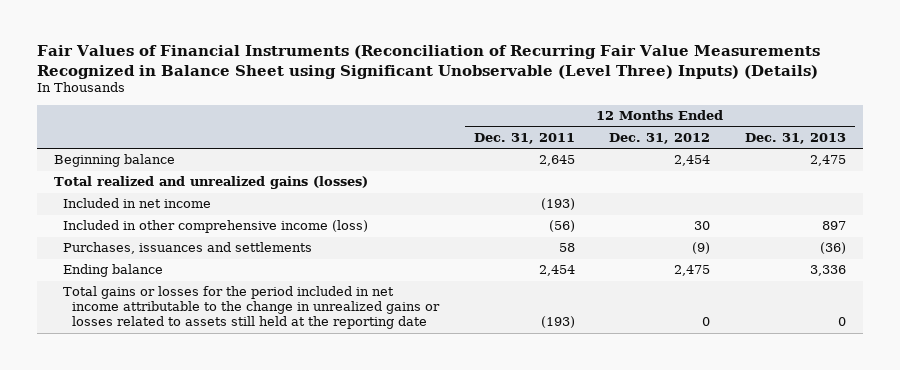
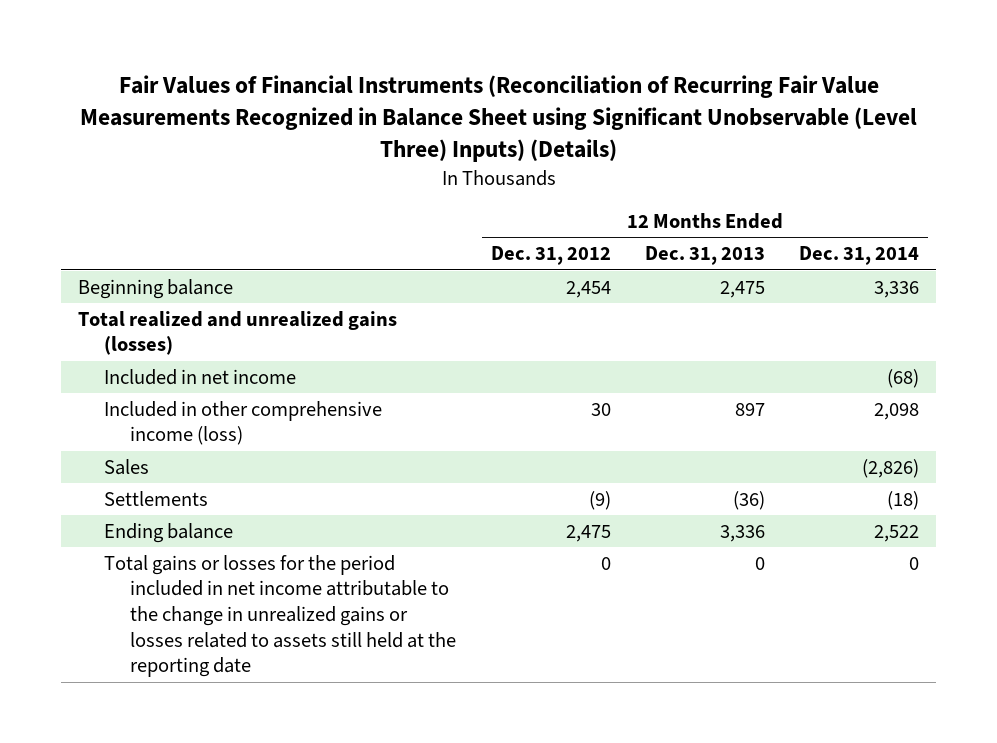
- | 12 Months Ended Dec. 31, 2011 | 12 Months Ended Dec. 31, 2012 | 12 Months Ended Dec. 31, 2013
+ | 12 Months Ended Dec. 31, 2012 | 12 Months Ended Dec. 31, 2013 | 12 Months Ended Dec. 31, 2014
- Purchases, issuances and settlements | 58 | (9) | (36)
+ Sales | | | (2,826)
+ Settlements | (9) | (36) | (18)

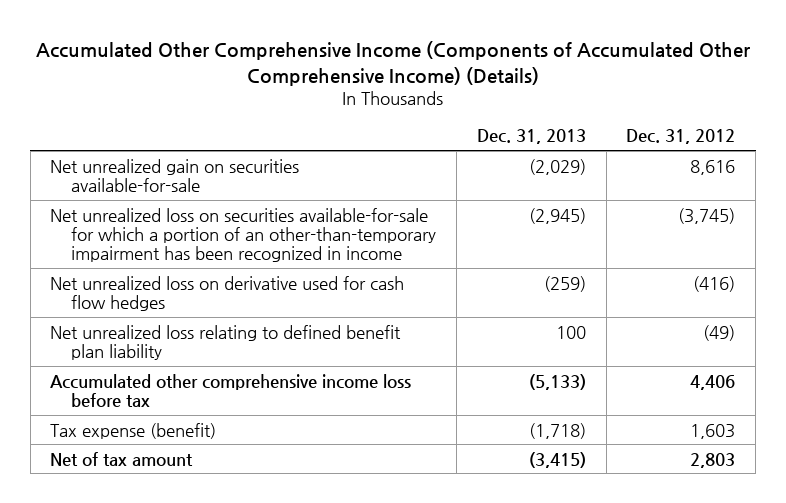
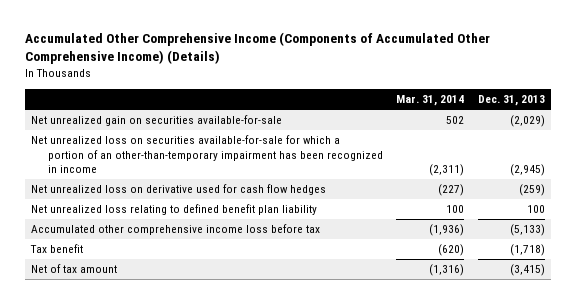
- | Dec. 31, 2013 | Dec. 31, 2012
+ | Mar. 31, 2014 | Dec. 31, 2013
- Tax expense (benefit) | (1,718) | 1,603
+ Tax benefit | (620) | (1,718)

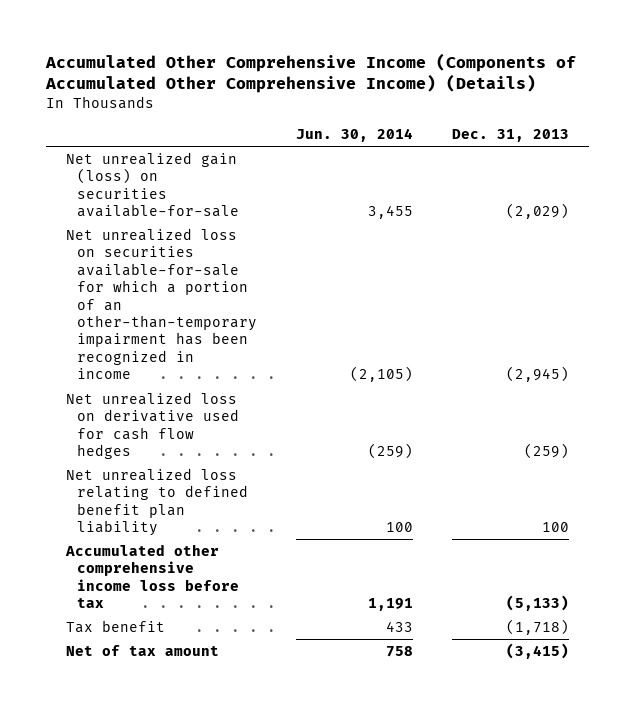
- | Mar. 31, 2014 | Dec. 31, 2013
+ | Jun. 30, 2014 | Dec. 31, 2013
- Net unrealized gain on securities available-for-sale | 502 | (2,029)
+ Net unrealized gain (loss) on securities available-for-sale | 3,455 | (2,029)

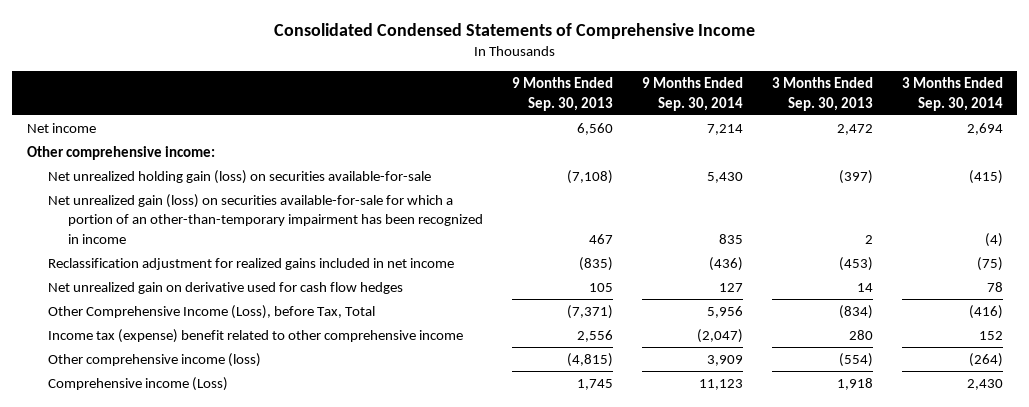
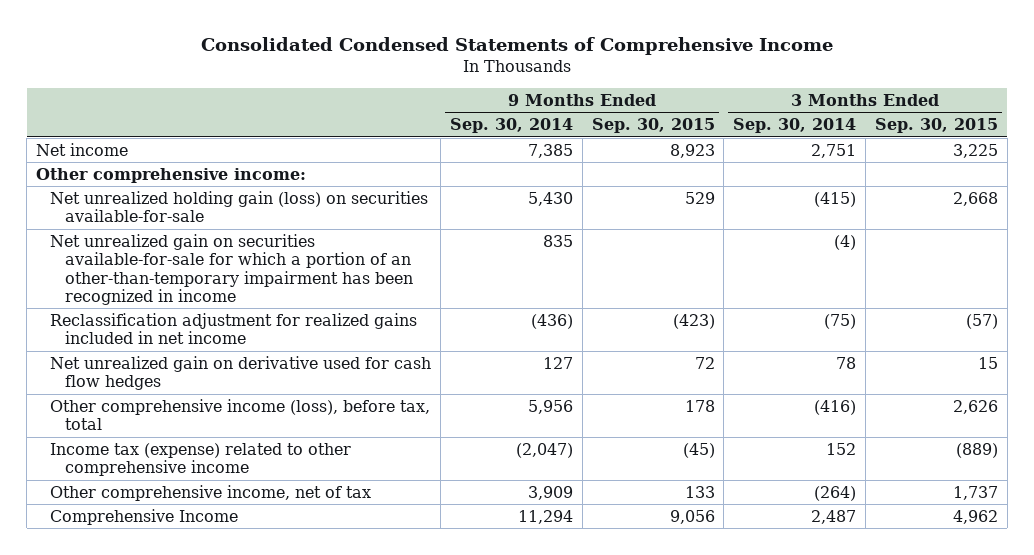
- | 9 Months Ended Sep. 30, 2013 | 9 Months Ended Sep. 30, 2014 | 3 Months Ended Sep. 30, 2013 | 3 Months Ended Sep. 30, 2014
+ | 9 Months Ended Sep. 30, 2014 | 9 Months Ended Sep. 30, 2015 | 3 Months Ended Sep. 30, 2014 | 3 Months Ended Sep. 30, 2015
- Net income | 6,560 | 7,214 | 2,472 | 2,694
+ Net income | 7,385 | 8,923 | 2,751 | 3,225
- Net unrealized gain (loss) on securities available-for-sale for which a portion of an other-than-temporary impairment has been recognized in income | 467 | 835 | 2 | (4)
+ Net unrealized gain on securities available-for-sale for which a portion of an other-than-temporary impairment has been recognized in income | 835 | | (4) |
- Other Comprehensive Income (Loss), before Tax, Total | (7,371) | 5,956 | (834) | (416)
- Income tax (expense) benefit related to other comprehensive income | 2,556 | (2,047) | 280 | 152
- Other comprehensive income (loss) | (4,815) | 3,909 | (554) | (264)
- Comprehensive income (Loss) | 1,745 | 11,123 | 1,918 | 2,430
+ Other comprehensive income (loss), before tax, total | 5,956 | 178 | (416) | 2,626
+ Income tax (expense) related to other comprehensive income | (2,047) | (45) | 152 | (889)
+ Other comprehensive income, net of tax | 3,909 | 133 | (264) | 1,737
+ Comprehensive Income | 11,294 | 9,056 | 2,487 | 4,962

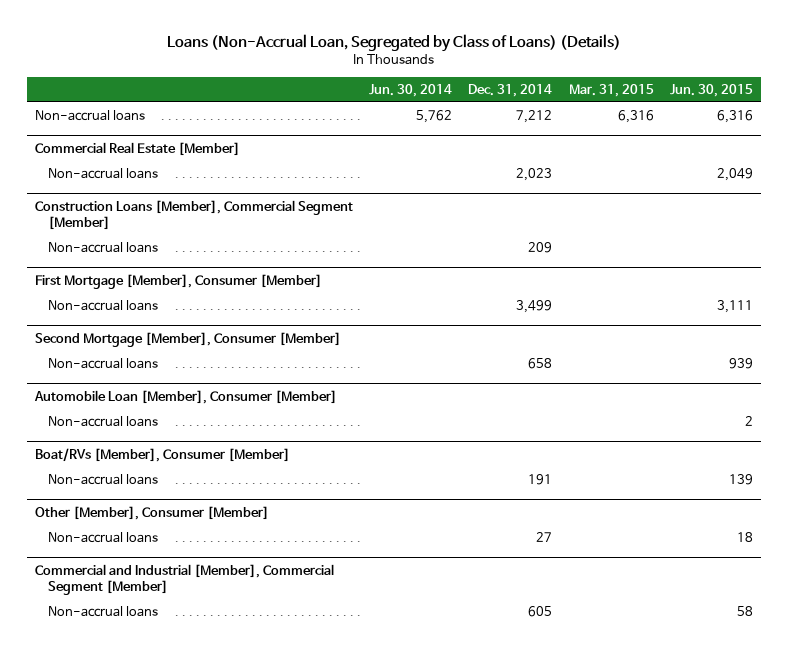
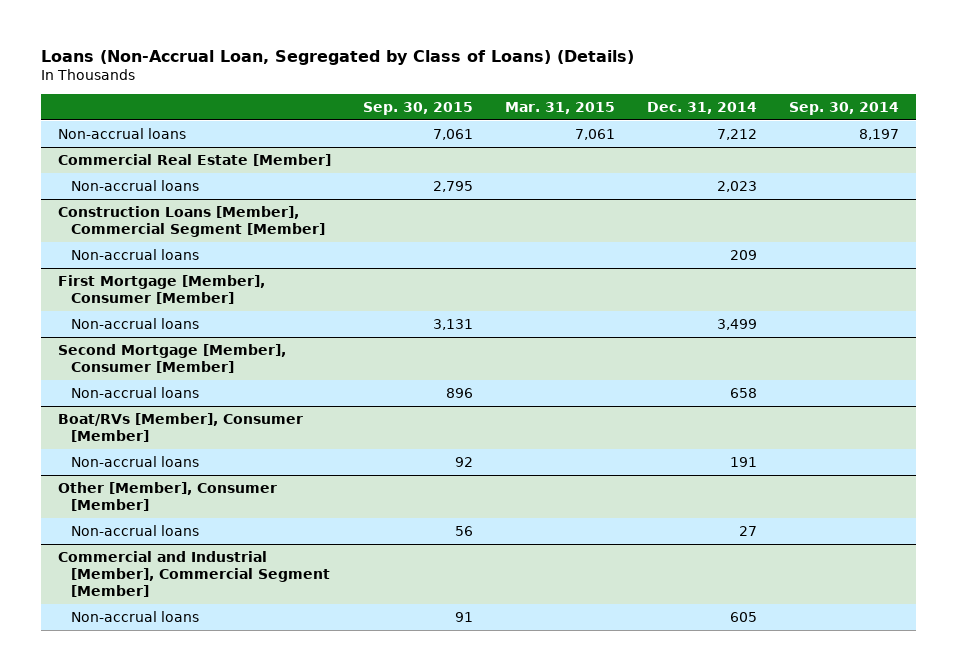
- | Jun. 30, 2014 | Dec. 31, 2014 | Mar. 31, 2015 | Jun. 30, 2015
+ | Sep. 30, 2015 | Mar. 31, 2015 | Dec. 31, 2014 | Sep. 30, 2014
- Non-accrual loans | 5,762 | 7,212 | 6,316 | 6,316
+ Non-accrual loans | 7,061 | 7,061 | 7,212 | 8,197
- Automobile Loan [Member], Consumer [Member]
- Non-accrual loans | | | | 2

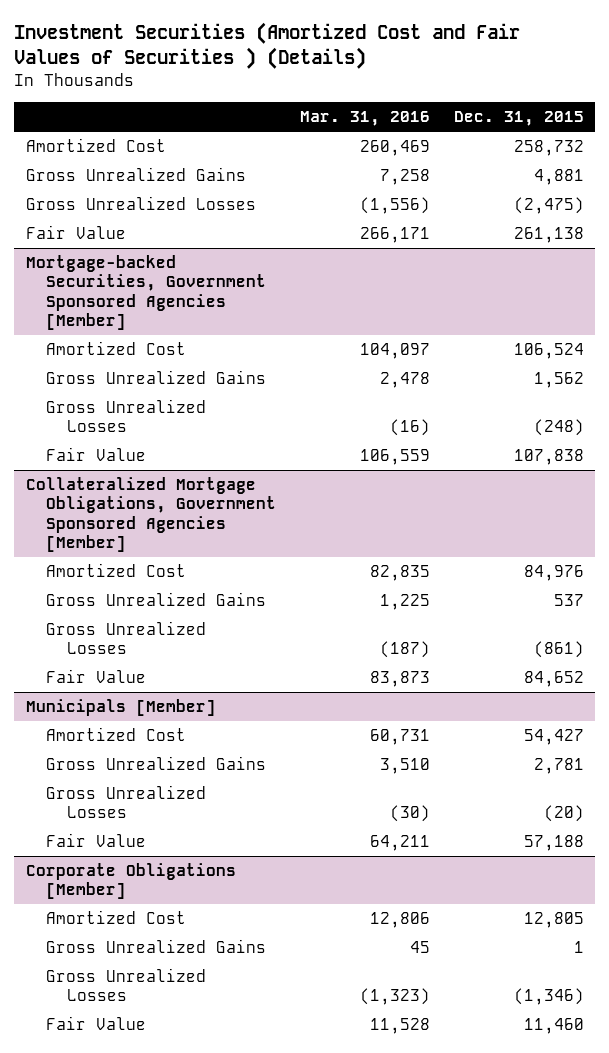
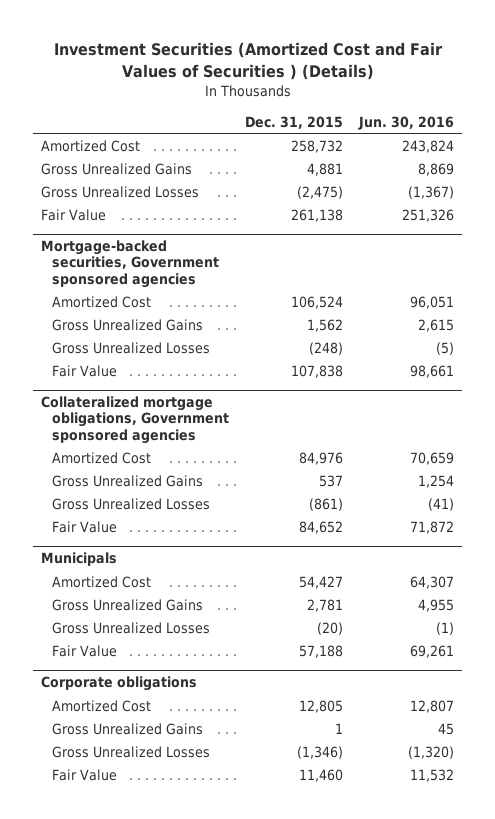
- | Mar. 31, 2016 | Dec. 31, 2015
+ | Dec. 31, 2015 | Jun. 30, 2016
- Mortgage-backed Securities, Government Sponsored Agencies [Member]
+ Mortgage-backed securities, Government sponsored agencies
- Collateralized Mortgage Obligations, Government Sponsored Agencies [Member]
+ Collateralized mortgage obligations, Government sponsored agencies
- Municipals [Member]
+ Municipals
- Corporate Obligations [Member]
+ Corporate obligations

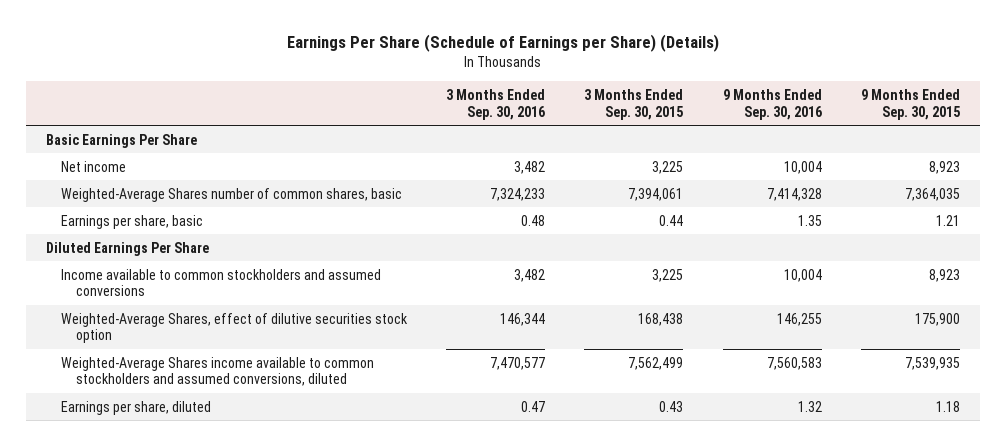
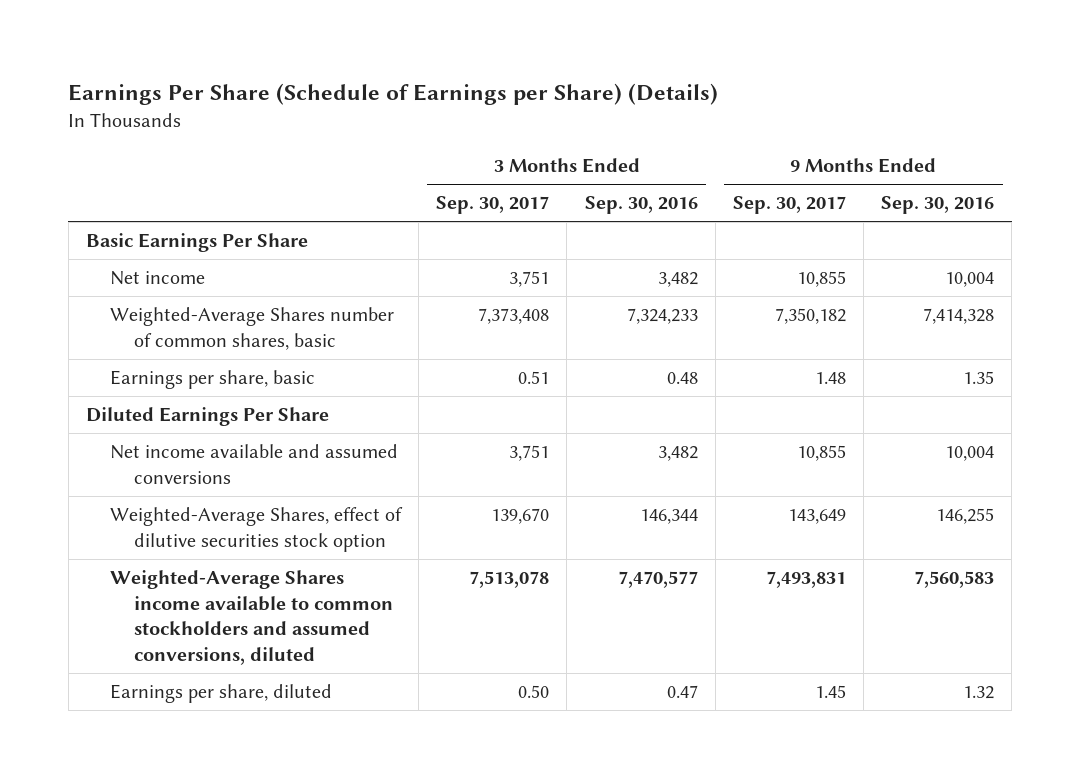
- | 3 Months Ended Sep. 30, 2016 | 3 Months Ended Sep. 30, 2015 | 9 Months Ended Sep. 30, 2016 | 9 Months Ended Sep. 30, 2015
+ | 3 Months Ended Sep. 30, 2017 | 3 Months Ended Sep. 30, 2016 | 9 Months Ended Sep. 30, 2017 | 9 Months Ended Sep. 30, 2016
- Income available to common stockholders and assumed conversions | 3,482 | 3,225 | 10,004 | 8,923
+ Net income available and assumed conversions | 3,751 | 3,482 | 10,855 | 10,004

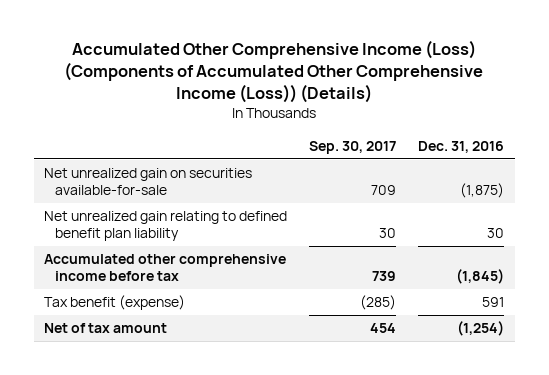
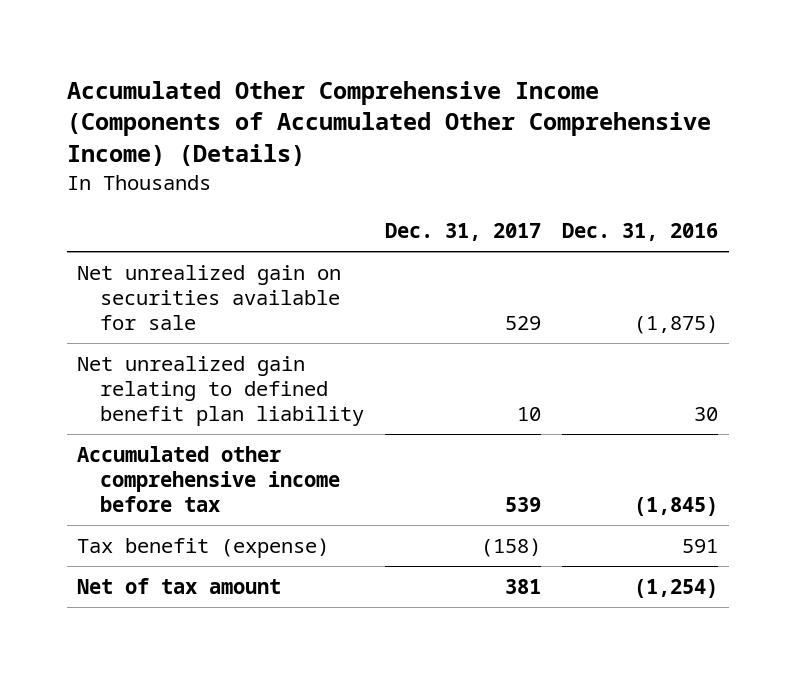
- Accumulated Other Comprehensive Income (Loss) (Components of Accumulated Other Comprehensive Income (Loss)) (Details)
+ Accumulated Other Comprehensive Income (Components of Accumulated Other Comprehensive Income) (Details)
- | Sep. 30, 2017 | Dec. 31, 2016
+ | Dec. 31, 2017 | Dec. 31, 2016
- Net unrealized gain on securities available-for-sale | 709 | (1,875)
+ Net unrealized gain on securities available for sale | 529 | (1,875)

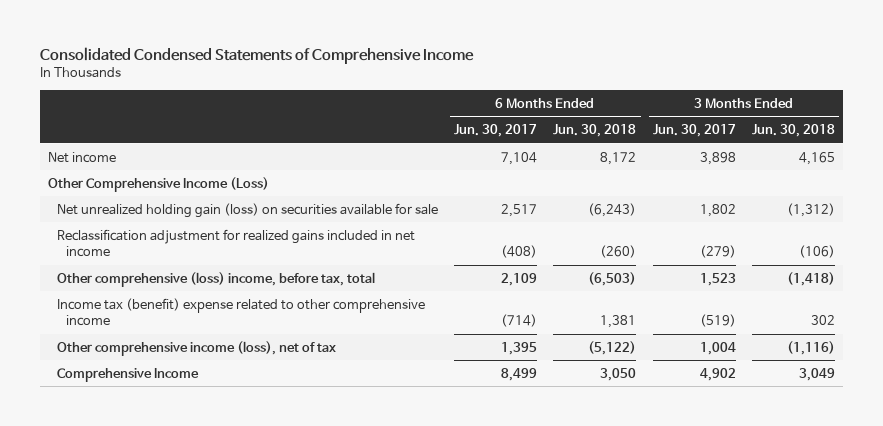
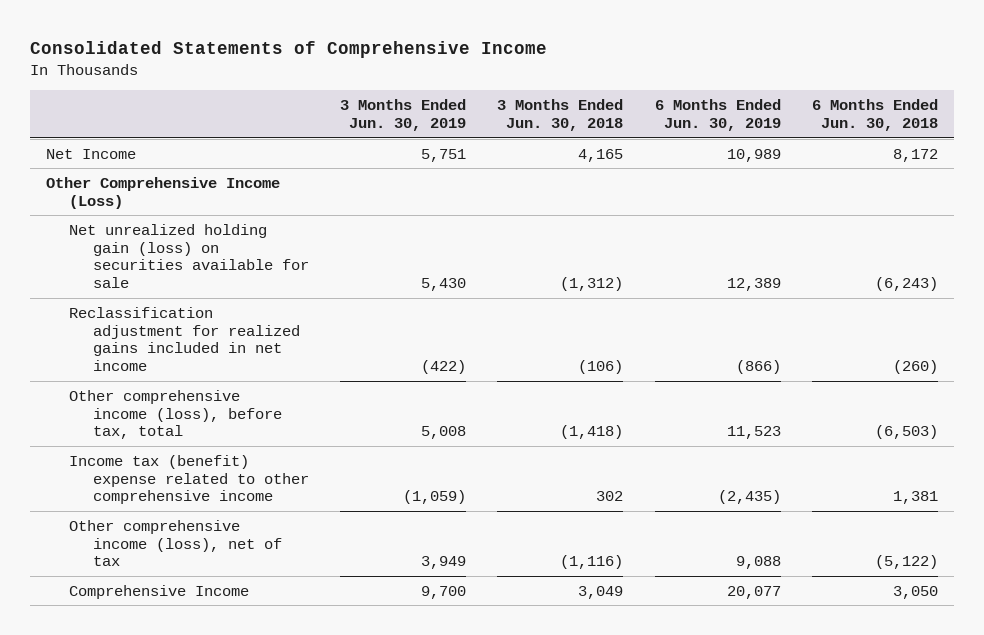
- Consolidated Condensed Statements of Comprehensive Income
+ Consolidated Statements of Comprehensive Income
- | 6 Months Ended Jun. 30, 2017 | 6 Months Ended Jun. 30, 2018 | 3 Months Ended Jun. 30, 2017 | 3 Months Ended Jun. 30, 2018
+ | 3 Months Ended Jun. 30, 2019 | 3 Months Ended Jun. 30, 2018 | 6 Months Ended Jun. 30, 2019 | 6 Months Ended Jun. 30, 2018
- Net income | 7,104 | 8,172 | 3,898 | 4,165
+ Net Income | 5,751 | 4,165 | 10,989 | 8,172
- Other comprehensive (loss) income, before tax, total | 2,109 | (6,503) | 1,523 | (1,418)
+ Other comprehensive income (loss), before tax, total | 5,008 | (1,418) | 11,523 | (6,503)

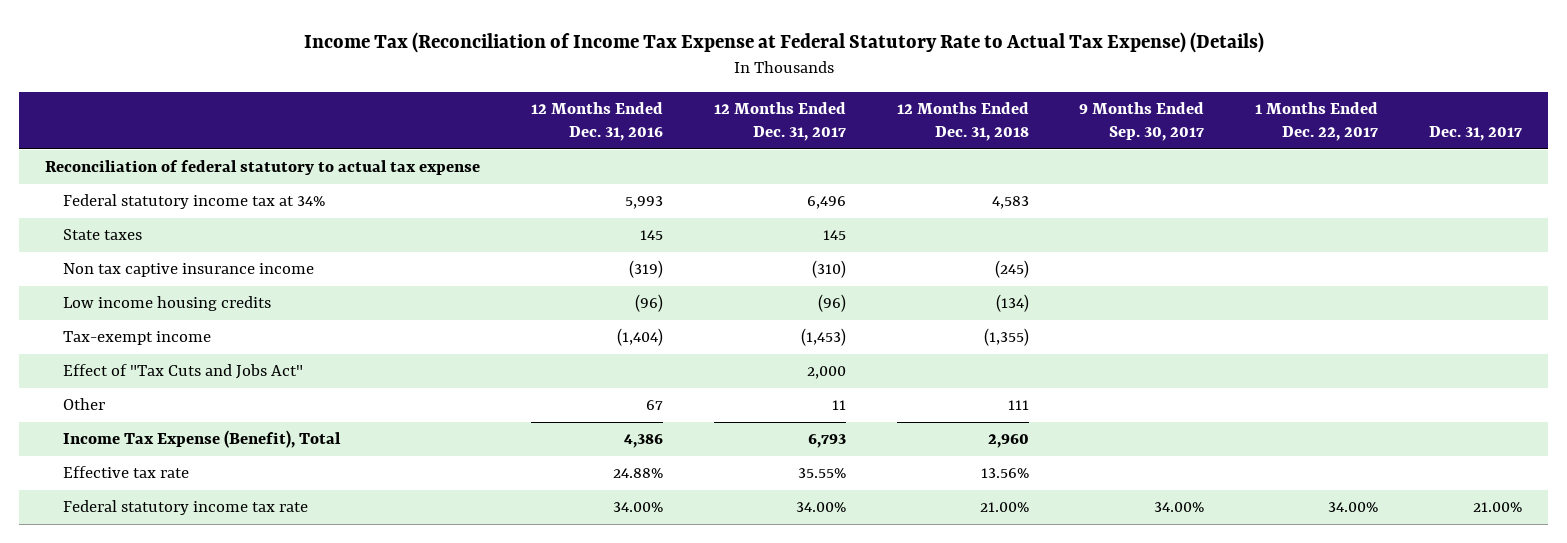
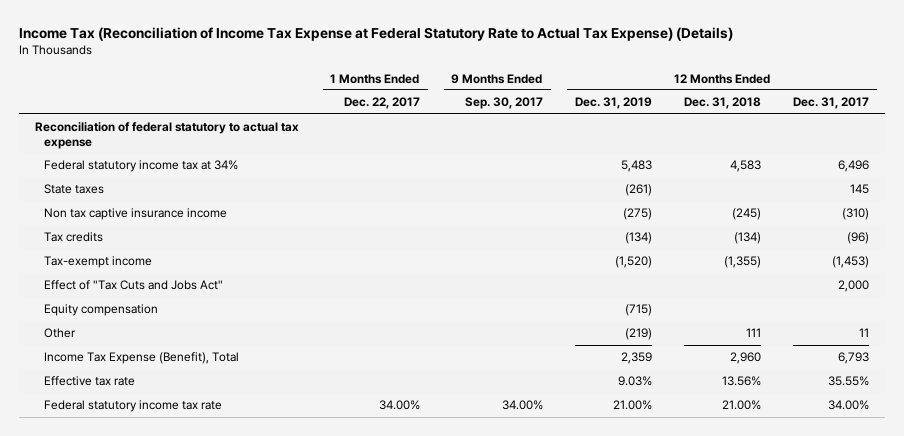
- | 12 Months Ended Dec. 31, 2016 | 12 Months Ended Dec. 31, 2017 | 12 Months Ended Dec. 31, 2018 | 9 Months Ended Sep. 30, 2017 | 1 Months Ended Dec. 22, 2017 | Dec. 31, 2017
+ | 1 Months Ended Dec. 22, 2017 | 9 Months Ended Sep. 30, 2017 | 12 Months Ended Dec. 31, 2019 | 12 Months Ended Dec. 31, 2018 | 12 Months Ended Dec. 31, 2017
- Low income housing credits | (96) | (96) | (134) | | |
+ Tax credits | | | (134) | (134) | (96)
+ Equity compensation | | | (715) | |

